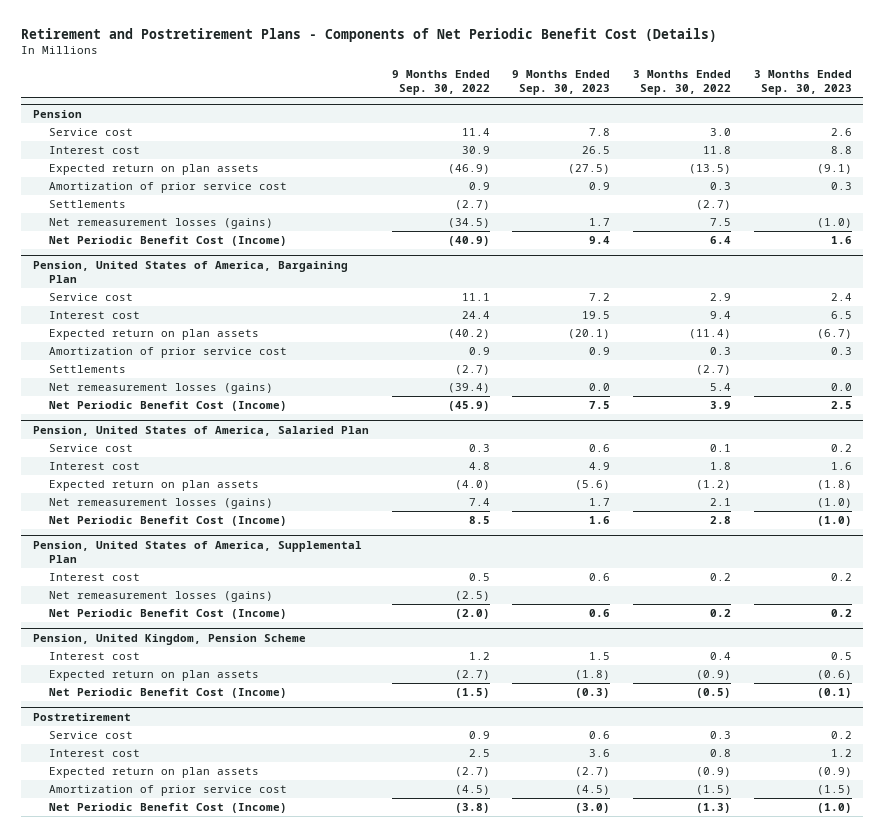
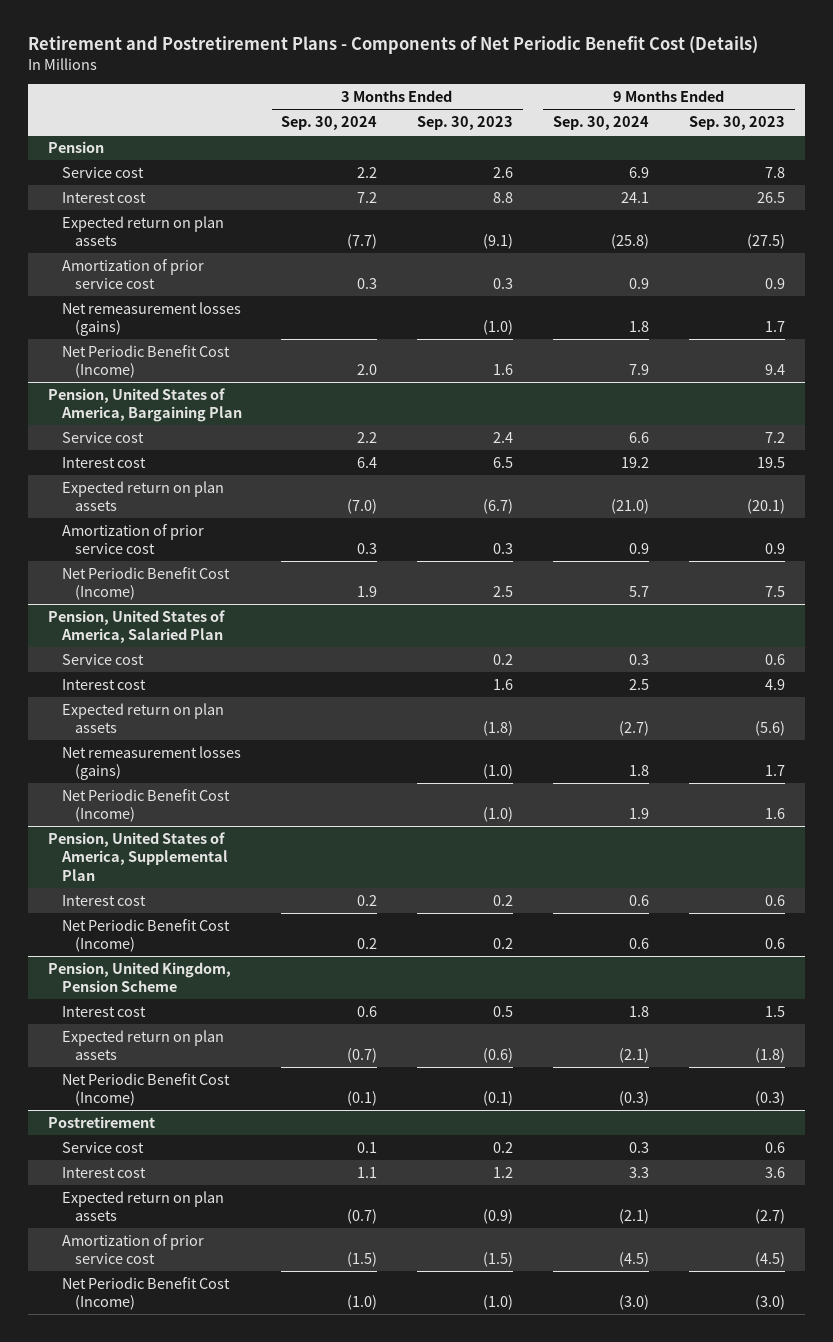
- | 9 Months Ended Sep. 30, 2022 | 9 Months Ended Sep. 30, 2023 | 3 Months Ended Sep. 30, 2022 | 3 Months Ended Sep. 30, 2023
+ | 3 Months Ended Sep. 30, 2024 | 3 Months Ended Sep. 30, 2023 | 9 Months Ended Sep. 30, 2024 | 9 Months Ended Sep. 30, 2023
@ Pension
- Settlements | (2.7) | | (2.7) |
@ Pension, United States of America, Bargaining Plan
- Settlements | (2.7) | | (2.7) |
- Net remeasurement losses (gains) | (39.4) | 0.0 | 5.4 | 0.0
@ Pension, United States of America, Supplemental Plan
- Net remeasurement losses (gains) | (2.5) | | |

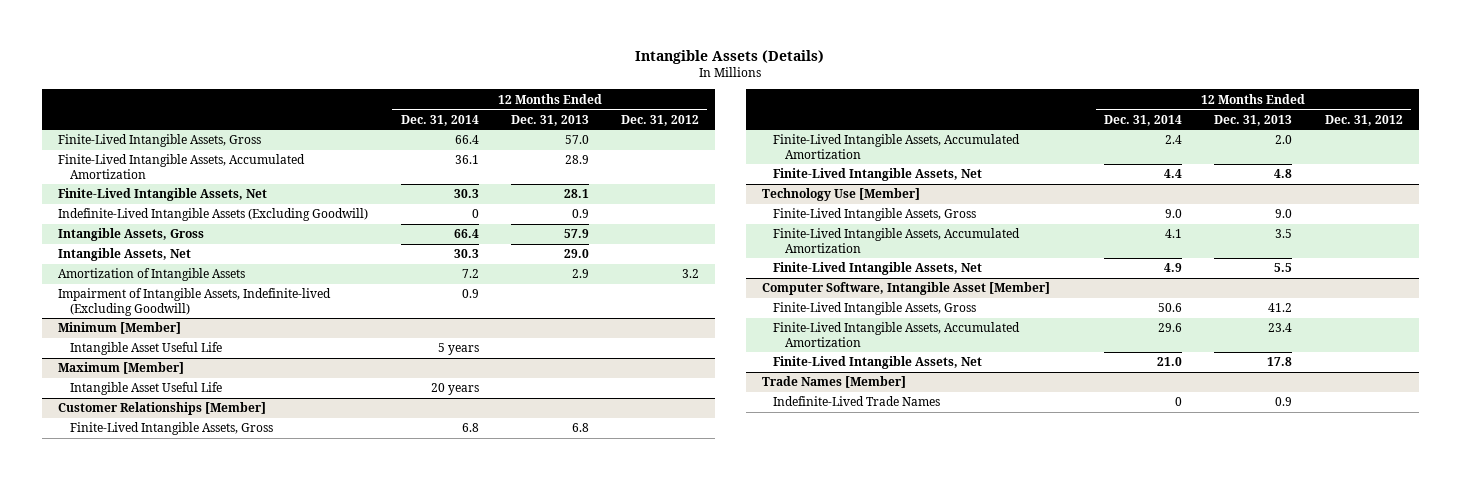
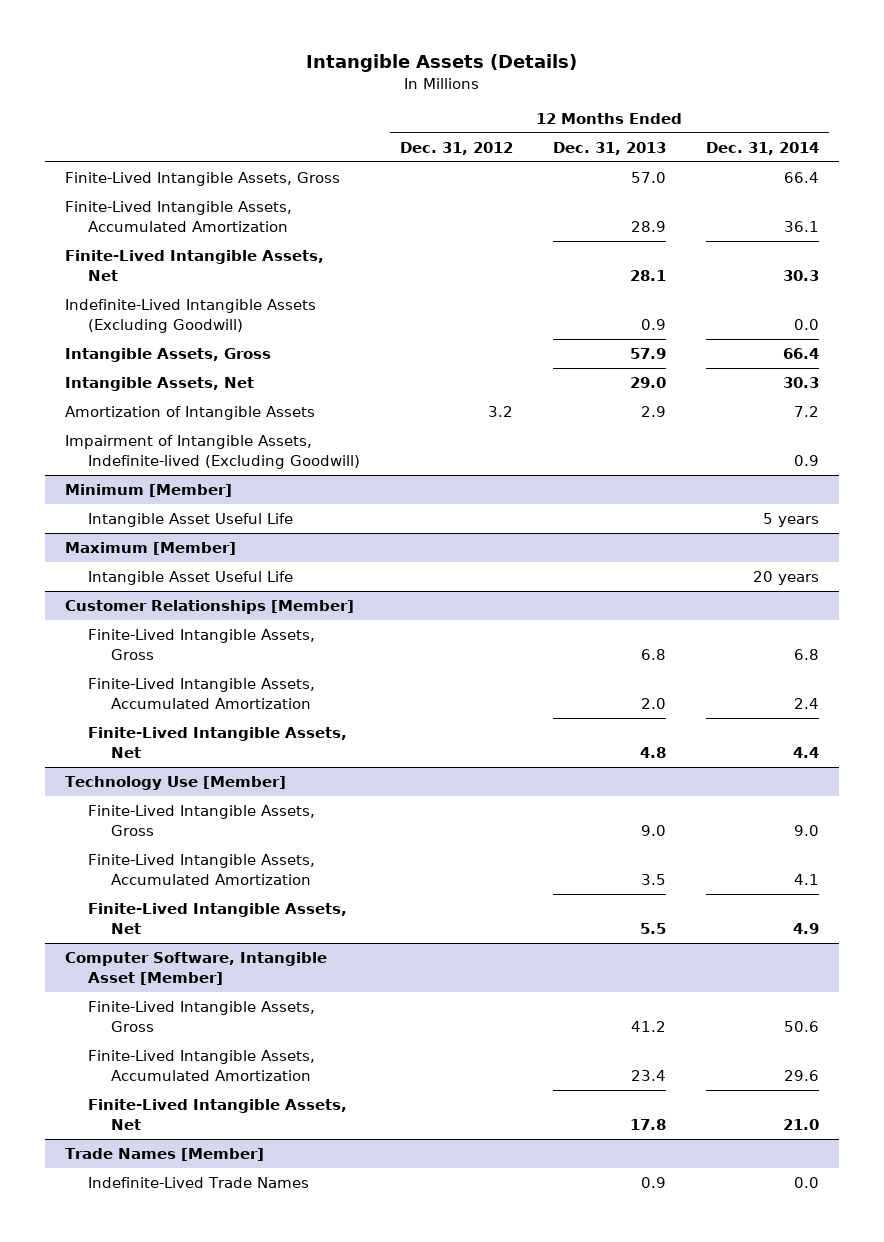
- | 12 Months Ended Dec. 31, 2014 | 12 Months Ended Dec. 31, 2013 | 12 Months Ended Dec. 31, 2012
+ | 12 Months Ended Dec. 31, 2012 | 12 Months Ended Dec. 31, 2013 | 12 Months Ended Dec. 31, 2014
- Indefinite-Lived Intangible Assets (Excluding Goodwill) | 0 | 0.9 |
+ Indefinite-Lived Intangible Assets (Excluding Goodwill) | | 0.9 | 0.0
@ Trade Names [Member]
- Indefinite-Lived Trade Names | 0 | 0.9 |
+ Indefinite-Lived Trade Names | | 0.9 | 0.0

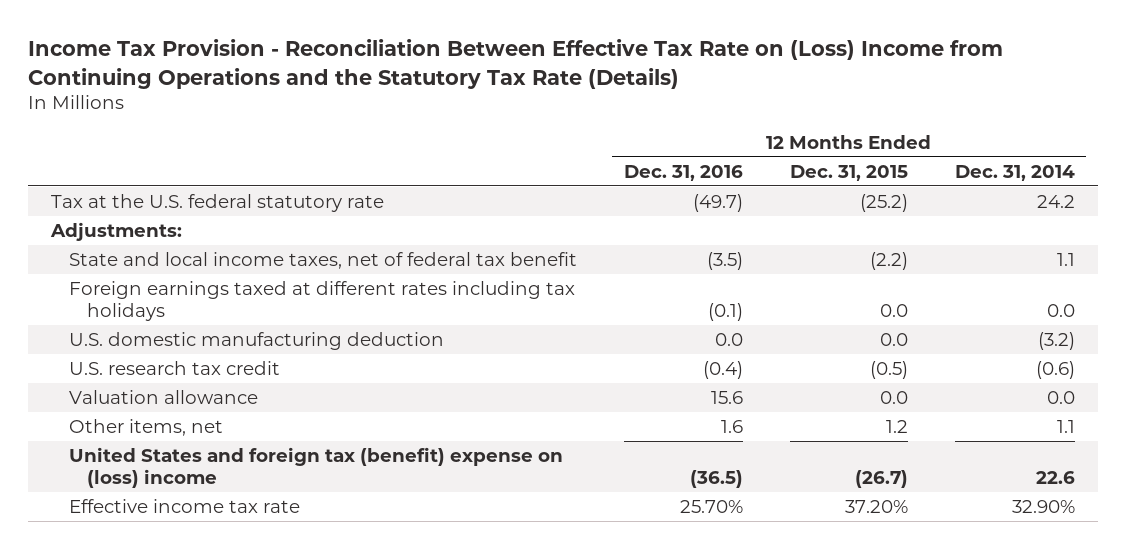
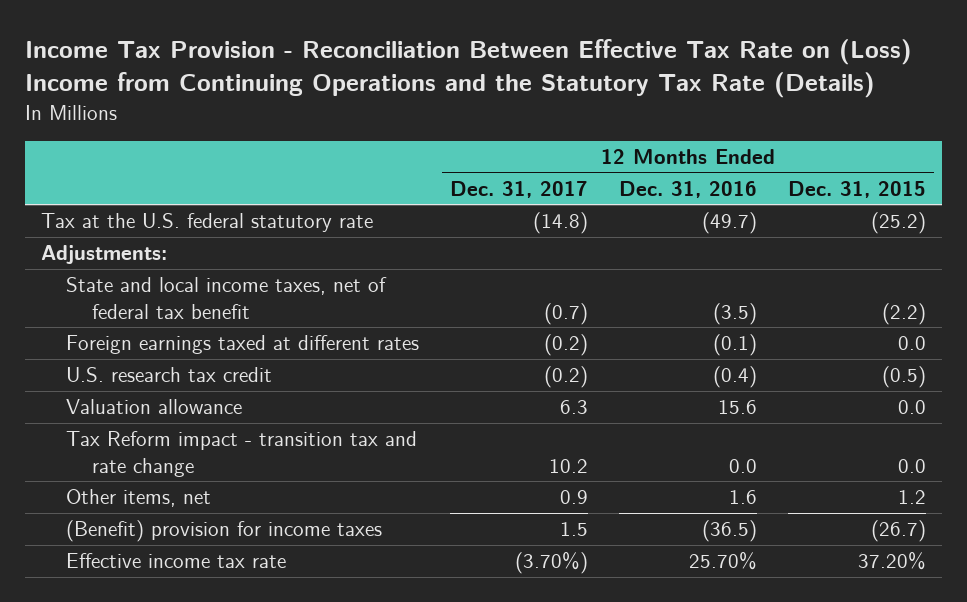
- | 12 Months Ended Dec. 31, 2016 | 12 Months Ended Dec. 31, 2015 | 12 Months Ended Dec. 31, 2014
+ | 12 Months Ended Dec. 31, 2017 | 12 Months Ended Dec. 31, 2016 | 12 Months Ended Dec. 31, 2015
- Foreign earnings taxed at different rates including tax holidays | (0.1) | 0.0 | 0.0
- U.S. domestic manufacturing deduction | 0.0 | 0.0 | (3.2)
+ Foreign earnings taxed at different rates | (0.2) | (0.1) | 0.0
+ Tax Reform impact - transition tax and rate change | 10.2 | 0.0 | 0.0
- United States and foreign tax (benefit) expense on (loss) income | (36.5) | (26.7) | 22.6
+ (Benefit) provision for income taxes | 1.5 | (36.5) | (26.7)

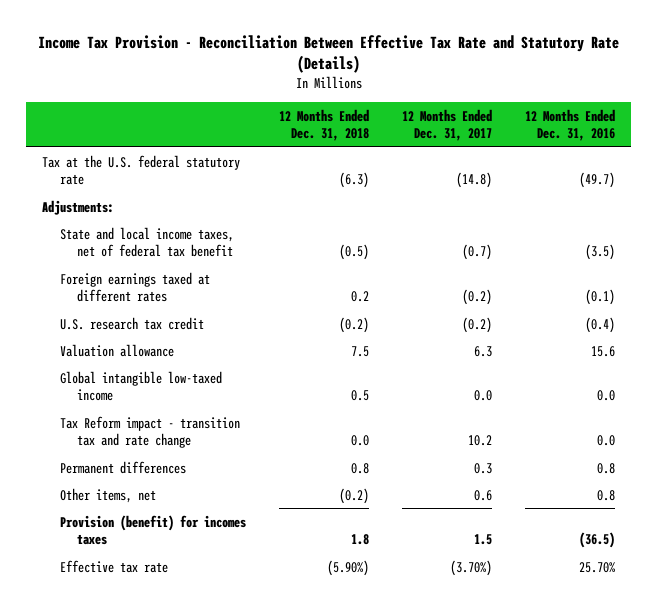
- Income Tax Provision - Reconciliation Between Effective Tax Rate on (Loss) Income from Continuing Operations and the Statutory Tax Rate (Details)
+ Income Tax Provision - Reconciliation Between Effective Tax Rate and Statutory Rate (Details)
- | 12 Months Ended Dec. 31, 2017 | 12 Months Ended Dec. 31, 2016 | 12 Months Ended Dec. 31, 2015
+ | 12 Months Ended Dec. 31, 2018 | 12 Months Ended Dec. 31, 2017 | 12 Months Ended Dec. 31, 2016
+ Global intangible low-taxed income | 0.5 | 0.0 | 0.0
- Other items, net | 0.9 | 1.6 | 1.2
- (Benefit) provision for income taxes | 1.5 | (36.5) | (26.7)
- Effective income tax rate | (3.70%) | 25.70% | 37.20%
+ Permanent differences | 0.8 | 0.3 | 0.8
+ Other items, net | (0.2) | 0.6 | 0.8
+ Provision (benefit) for incomes taxes | 1.8 | 1.5 | (36.5)
+ Effective tax rate | (5.90%) | (3.70%) | 25.70%

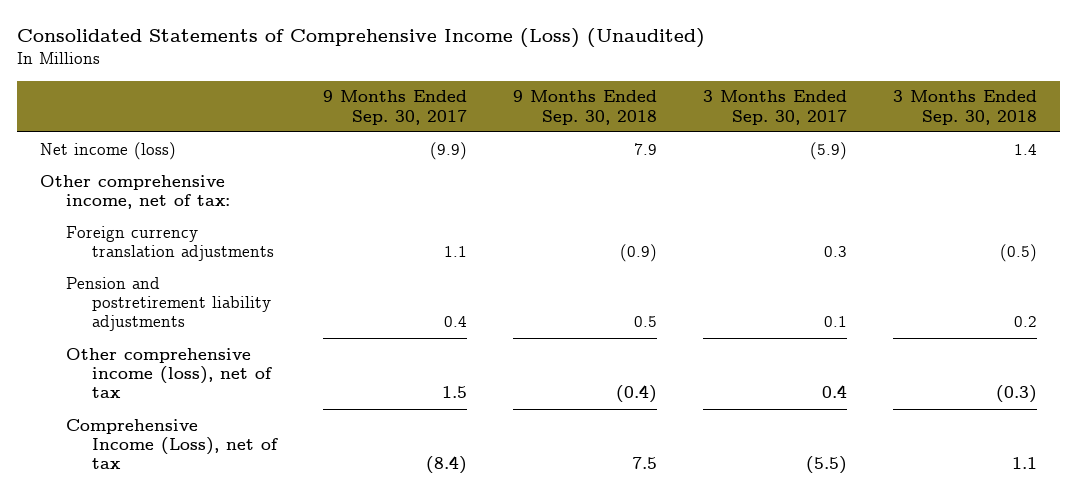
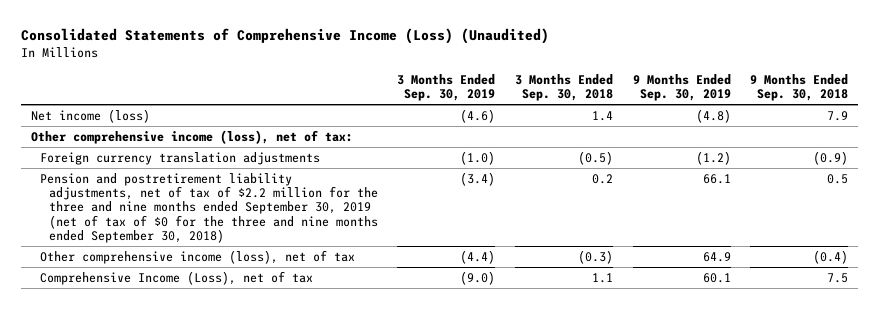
- | 9 Months Ended Sep. 30, 2017 | 9 Months Ended Sep. 30, 2018 | 3 Months Ended Sep. 30, 2017 | 3 Months Ended Sep. 30, 2018
+ | 3 Months Ended Sep. 30, 2019 | 3 Months Ended Sep. 30, 2018 | 9 Months Ended Sep. 30, 2019 | 9 Months Ended Sep. 30, 2018
- Other comprehensive income, net of tax:
+ Other comprehensive income (loss), net of tax:
- Pension and postretirement liability adjustments | 0.4 | 0.5 | 0.1 | 0.2
+ Pension and postretirement liability adjustments, net of tax of $2.2 million for the three and nine months ended September 30, 2019 (net of tax of $0 for the three and nine months ended September 30, 2018) | (3.4) | 0.2 | 66.1 | 0.5

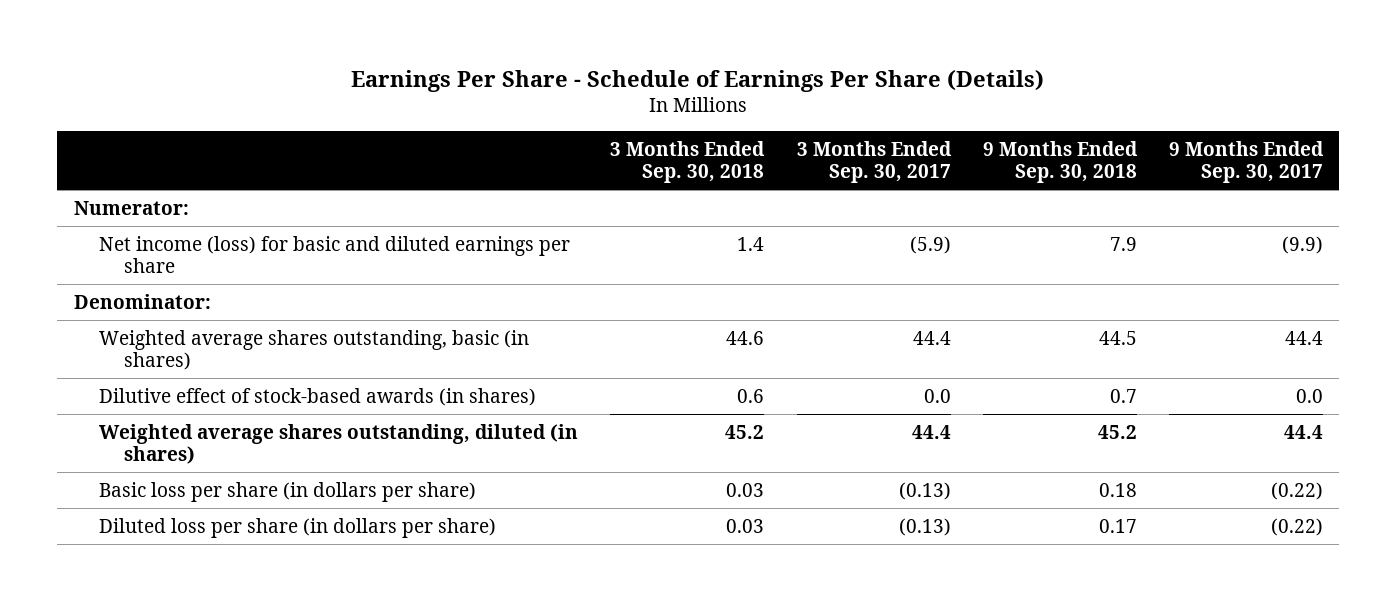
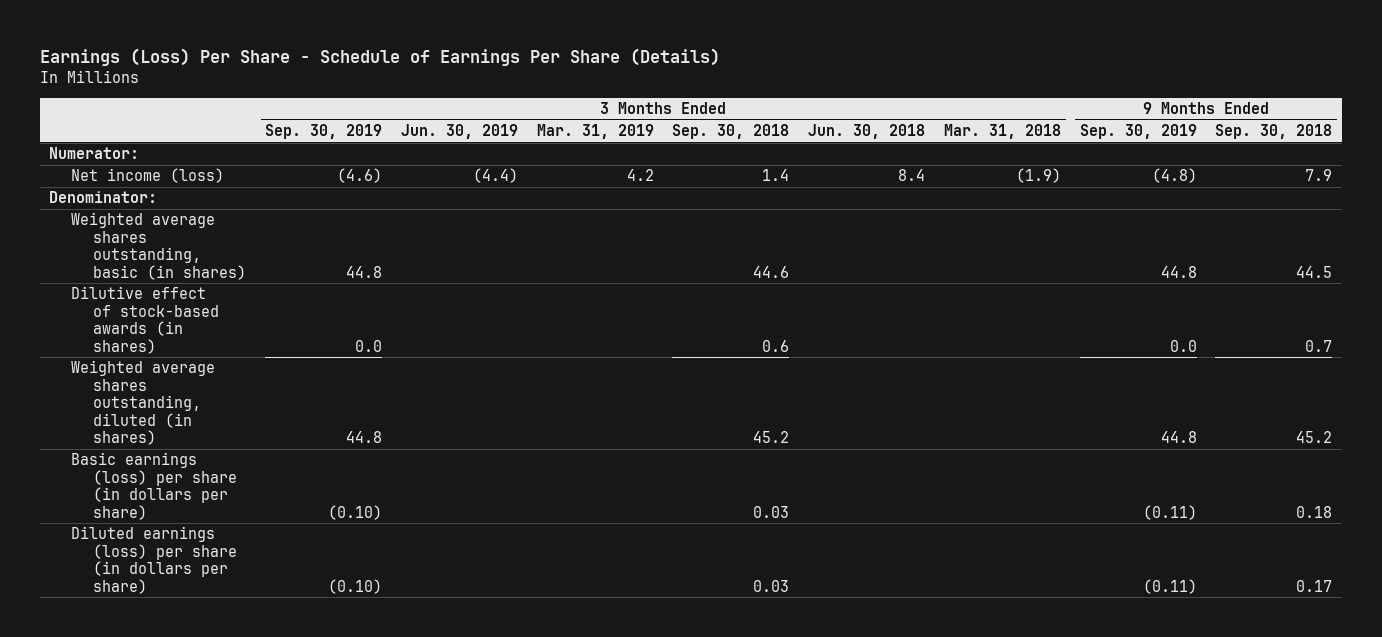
- Earnings Per Share - Schedule of Earnings Per Share (Details)
+ Earnings (Loss) Per Share - Schedule of Earnings Per Share (Details)
- | 3 Months Ended Sep. 30, 2018 | 3 Months Ended Sep. 30, 2017 | 9 Months Ended Sep. 30, 2018 | 9 Months Ended Sep. 30, 2017
+ | 3 Months Ended Sep. 30, 2019 | 3 Months Ended Jun. 30, 2019 | 3 Months Ended Mar. 31, 2019 | 3 Months Ended Sep. 30, 2018 | 3 Months Ended Jun. 30, 2018 | 3 Months Ended Mar. 31, 2018 | 9 Months Ended Sep. 30, 2019 | 9 Months Ended Sep. 30, 2018
- Net income (loss) for basic and diluted earnings per share | 1.4 | (5.9) | 7.9 | (9.9)
+ Net income (loss) | (4.6) | (4.4) | 4.2 | 1.4 | 8.4 | (1.9) | (4.8) | 7.9
- Basic loss per share (in dollars per share) | 0.03 | (0.13) | 0.18 | (0.22)
- Diluted loss per share (in dollars per share) | 0.03 | (0.13) | 0.17 | (0.22)
+ Basic earnings (loss) per share (in dollars per share) | (0.10) | | | 0.03 | | | (0.11) | 0.18
+ Diluted earnings (loss) per share (in dollars per share) | (0.10) | | | 0.03 | | | (0.11) | 0.17

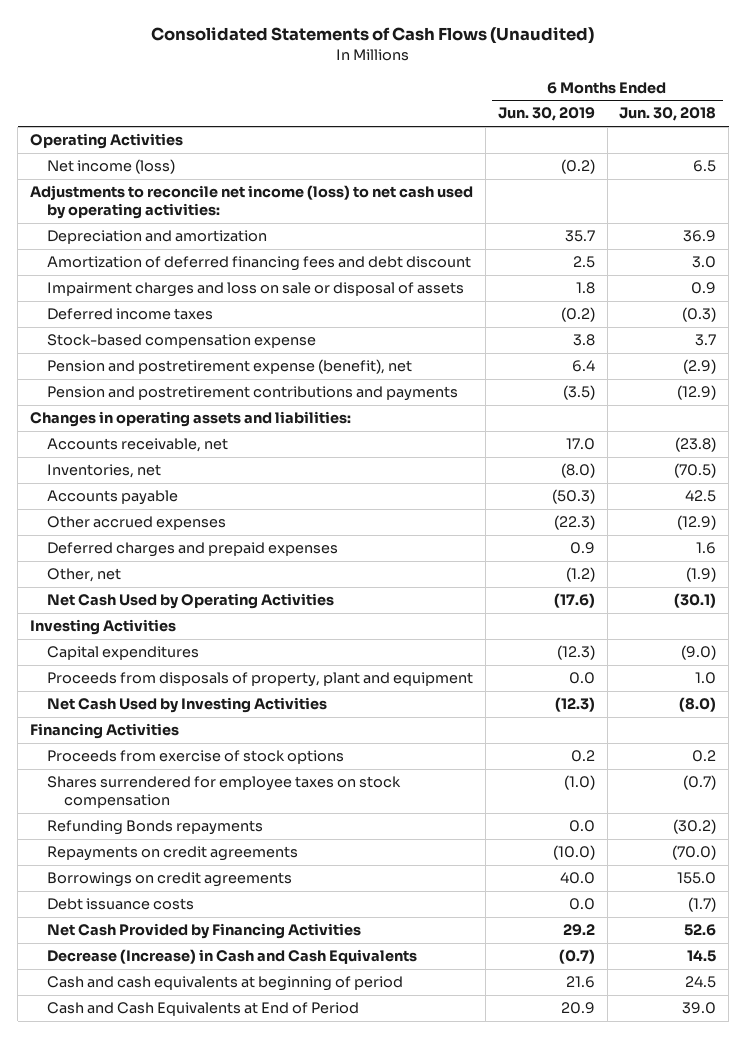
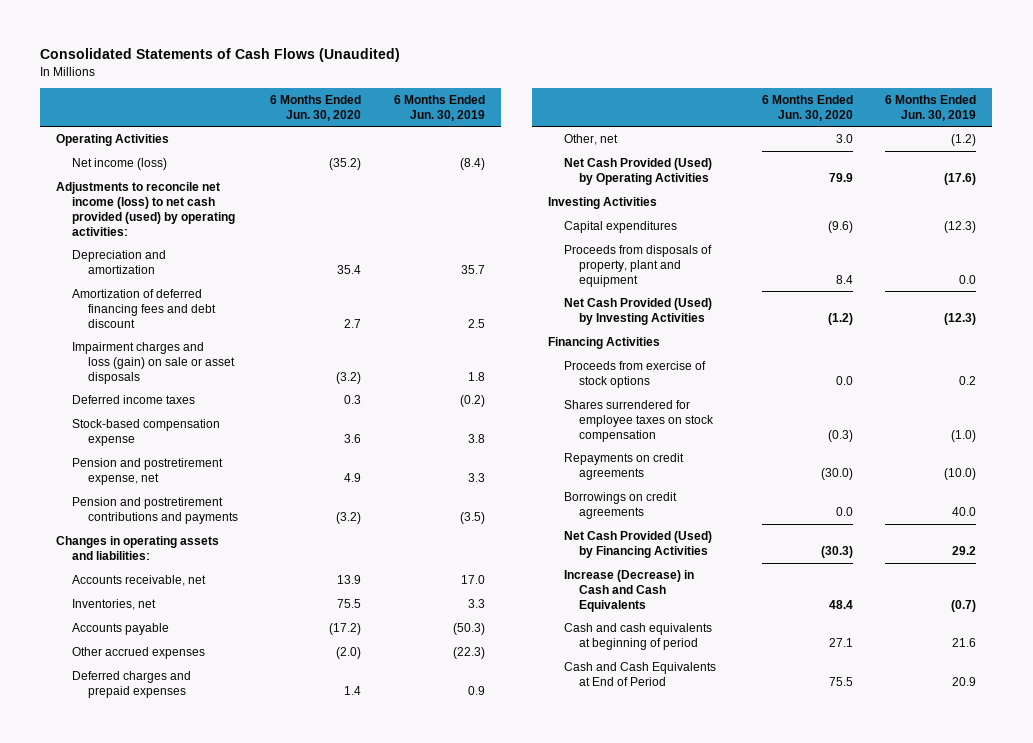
- | 6 Months Ended Jun. 30, 2019 | 6 Months Ended Jun. 30, 2018
+ | 6 Months Ended Jun. 30, 2020 | 6 Months Ended Jun. 30, 2019
- Net income (loss) | (0.2) | 6.5
- Adjustments to reconcile net income (loss) to net cash used by operating activities:
+ Net income (loss) | (35.2) | (8.4)
+ Adjustments to reconcile net income (loss) to net cash provided (used) by operating activities:
- Impairment charges and loss on sale or disposal of assets | 1.8 | 0.9
+ Impairment charges and loss (gain) on sale or asset disposals | (3.2) | 1.8
- Pension and postretirement expense (benefit), net | 6.4 | (2.9)
+ Pension and postretirement expense, net | 4.9 | 3.3
- Inventories, net | (8.0) | (70.5)
+ Inventories, net | 75.5 | 3.3
- Net Cash Used by Operating Activities | (17.6) | (30.1)
+ Net Cash Provided (Used) by Operating Activities | 79.9 | (17.6)
- Net Cash Used by Investing Activities | (12.3) | (8.0)
+ Net Cash Provided (Used) by Investing Activities | (1.2) | (12.3)
- Refunding Bonds repayments | 0.0 | (30.2)
- Debt issuance costs | 0.0 | (1.7)
- Net Cash Provided by Financing Activities | 29.2 | 52.6
- Decrease (Increase) in Cash and Cash Equivalents | (0.7) | 14.5
+ Net Cash Provided (Used) by Financing Activities | (30.3) | 29.2
+ Increase (Decrease) in Cash and Cash Equivalents | 48.4 | (0.7)

